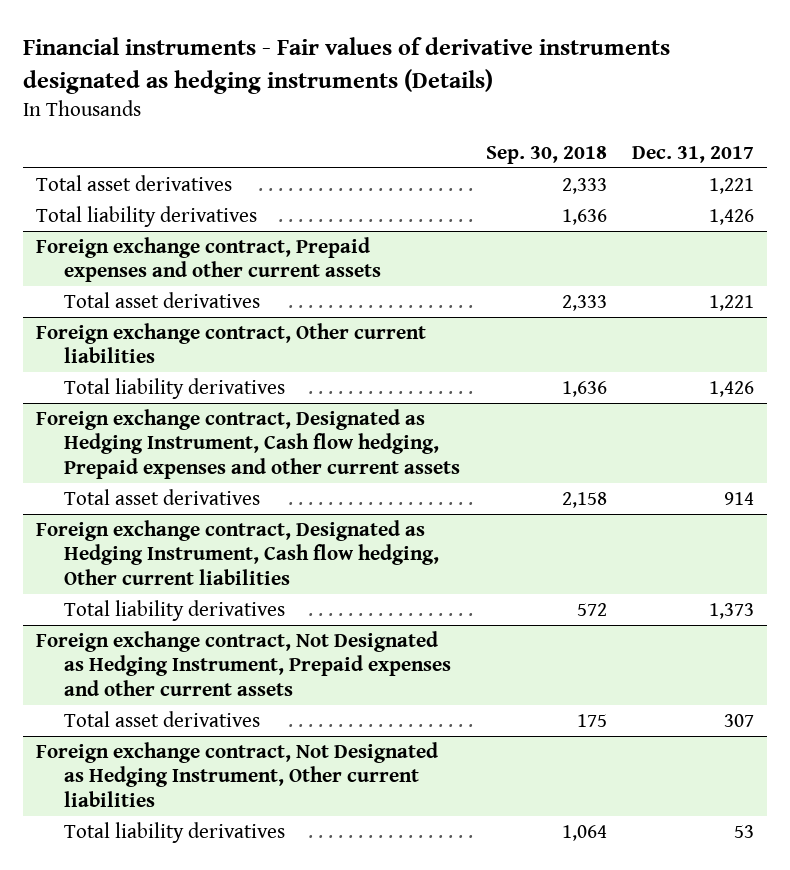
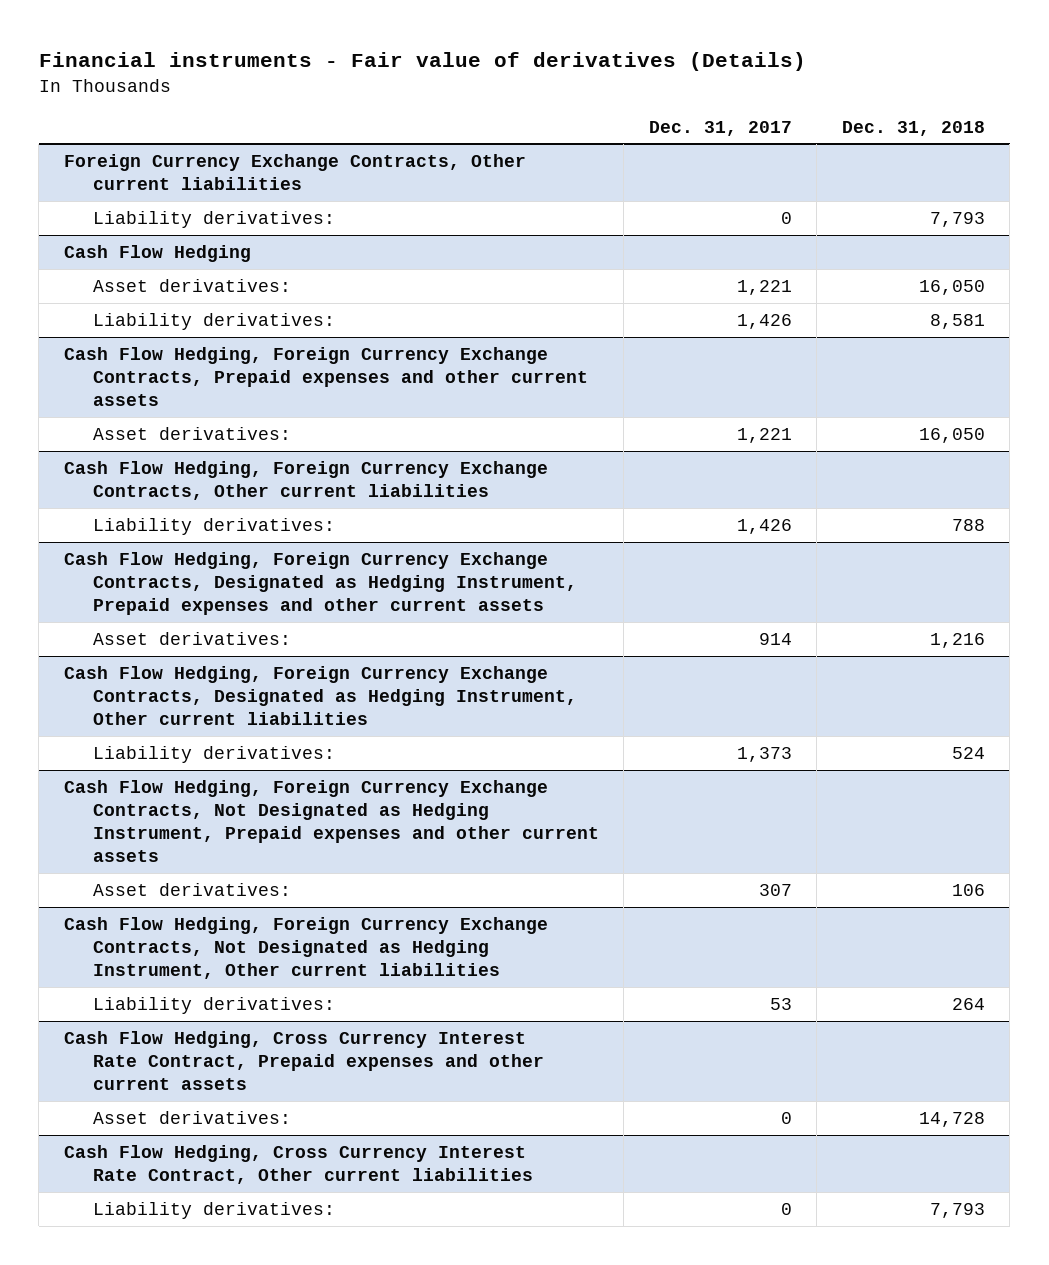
- Financial instruments - Fair values of derivative instruments designated as hedging instruments (Details)
+ Financial instruments - Fair value of derivatives (Details)
- | Sep. 30, 2018 | Dec. 31, 2017
+ | Dec. 31, 2017 | Dec. 31, 2018
- Total asset derivatives | 2,333 | 1,221
- Total liability derivatives | 1,636 | 1,426
- Foreign exchange contract, Prepaid expenses and other current assets
- Total asset derivatives | 2,333 | 1,221
- Foreign exchange contract, Other current liabilities
- Total liability derivatives | 1,636 | 1,426
- Foreign exchange contract, Designated as Hedging Instrument, Cash flow hedging, Prepaid expenses and other current assets
- Total asset derivatives | 2,158 | 914
- Foreign exchange contract, Designated as Hedging Instrument, Cash flow hedging, Other current liabilities
- Total liability derivatives | 572 | 1,373
- Foreign exchange contract, Not Designated as Hedging Instrument, Prepaid expenses and other current assets
- Total asset derivatives | 175 | 307
- Foreign exchange contract, Not Designated as Hedging Instrument, Other current liabilities
- Total liability derivatives | 1,064 | 53
+ Foreign Currency Exchange Contracts, Other current liabilities
+ Liability derivatives: | 0 | 7,793
+ Cash Flow Hedging
+ Asset derivatives: | 1,221 | 16,050
+ Liability derivatives: | 1,426 | 8,581
+ Cash Flow Hedging, Foreign Currency Exchange Contracts, Prepaid expenses and other current assets
+ Asset derivatives: | 1,221 | 16,050
+ Cash Flow Hedging, Foreign Currency Exchange Contracts, Other current liabilities
+ Liability derivatives: | 1,426 | 788
+ Cash Flow Hedging, Foreign Currency Exchange Contracts, Designated as Hedging Instrument, Prepaid expenses and other current assets
+ Asset derivatives: | 914 | 1,216
+ Cash Flow Hedging, Foreign Currency Exchange Contracts, Designated as Hedging Instrument, Other current liabilities
+ Liability derivatives: | 1,373 | 524
+ Cash Flow Hedging, Foreign Currency Exchange Contracts, Not Designated as Hedging Instrument, Prepaid expenses and other current assets
+ Asset derivatives: | 307 | 106
+ Cash Flow Hedging, Foreign Currency Exchange Contracts, Not Designated as Hedging Instrument, Other current liabilities
+ Liability derivatives: | 53 | 264
+ Cash Flow Hedging, Cross Currency Interest Rate Contract, Prepaid expenses and other current assets
+ Asset derivatives: | 0 | 14,728
+ Cash Flow Hedging, Cross Currency Interest Rate Contract, Other current liabilities
+ Liability derivatives: | 0 | 7,793

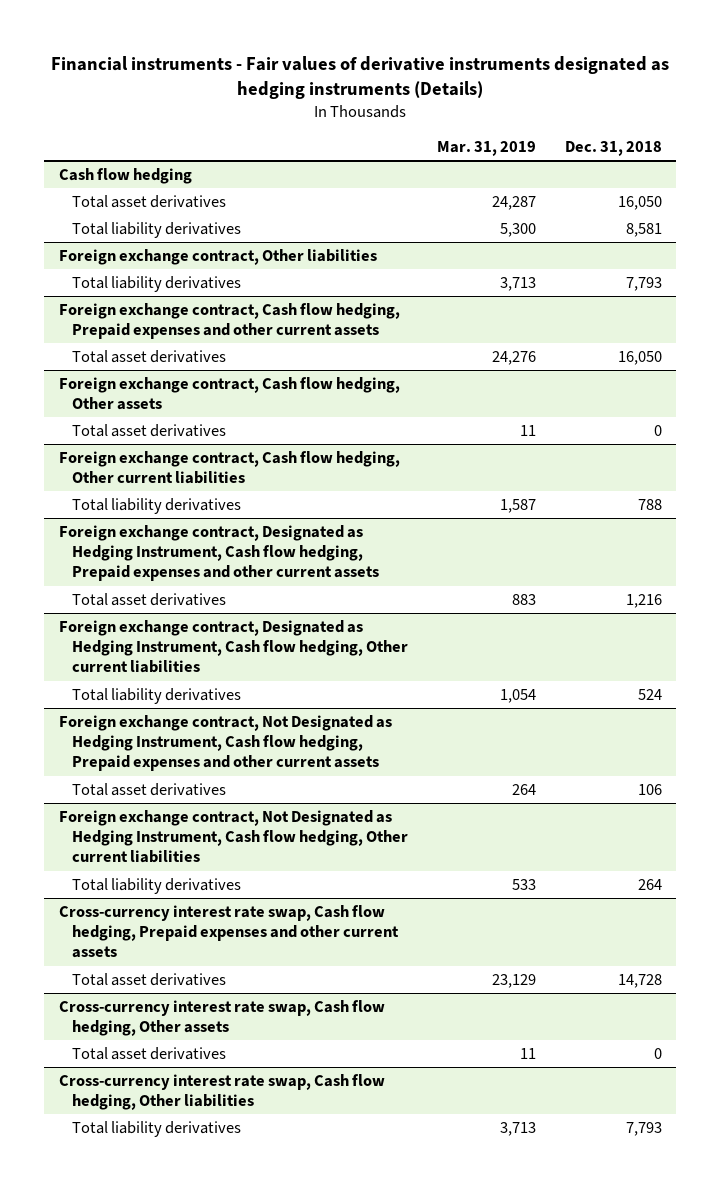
- Financial instruments - Fair value of derivatives (Details)
+ Financial instruments - Fair values of derivative instruments designated as hedging instruments (Details)
- | Dec. 31, 2017 | Dec. 31, 2018
+ | Mar. 31, 2019 | Dec. 31, 2018
- Foreign Currency Exchange Contracts, Other current liabilities
- Liability derivatives: | 0 | 7,793
- Cash Flow Hedging
- Asset derivatives: | 1,221 | 16,050
- Liability derivatives: | 1,426 | 8,581
- Cash Flow Hedging, Foreign Currency Exchange Contracts, Prepaid expenses and other current assets
- Asset derivatives: | 1,221 | 16,050
- Cash Flow Hedging, Foreign Currency Exchange Contracts, Other current liabilities
- Liability derivatives: | 1,426 | 788
- Cash Flow Hedging, Foreign Currency Exchange Contracts, Designated as Hedging Instrument, Prepaid expenses and other current assets
- Asset derivatives: | 914 | 1,216
- Cash Flow Hedging, Foreign Currency Exchange Contracts, Designated as Hedging Instrument, Other current liabilities
- Liability derivatives: | 1,373 | 524
- Cash Flow Hedging, Foreign Currency Exchange Contracts, Not Designated as Hedging Instrument, Prepaid expenses and other current assets
- Asset derivatives: | 307 | 106
- Cash Flow Hedging, Foreign Currency Exchange Contracts, Not Designated as Hedging Instrument, Other current liabilities
- Liability derivatives: | 53 | 264
- Cash Flow Hedging, Cross Currency Interest Rate Contract, Prepaid expenses and other current assets
- Asset derivatives: | 0 | 14,728
- Cash Flow Hedging, Cross Currency Interest Rate Contract, Other current liabilities
- Liability derivatives: | 0 | 7,793
+ Cash flow hedging
+ Total asset derivatives | 24,287 | 16,050
+ Total liability derivatives | 5,300 | 8,581
+ Foreign exchange contract, Other liabilities
+ Total liability derivatives | 3,713 | 7,793
+ Foreign exchange contract, Cash flow hedging, Prepaid expenses and other current assets
+ Total asset derivatives | 24,276 | 16,050
+ Foreign exchange contract, Cash flow hedging, Other assets
+ Total asset derivatives | 11 | 0
+ Foreign exchange contract, Cash flow hedging, Other current liabilities
+ Total liability derivatives | 1,587 | 788
+ Foreign exchange contract, Designated as Hedging Instrument, Cash flow hedging, Prepaid expenses and other current assets
+ Total asset derivatives | 883 | 1,216
+ Foreign exchange contract, Designated as Hedging Instrument, Cash flow hedging, Other current liabilities
+ Total liability derivatives | 1,054 | 524
+ Foreign exchange contract, Not Designated as Hedging Instrument, Cash flow hedging, Prepaid expenses and other current assets
+ Total asset derivatives | 264 | 106
+ Foreign exchange contract, Not Designated as Hedging Instrument, Cash flow hedging, Other current liabilities
+ Total liability derivatives | 533 | 264
+ Cross-currency interest rate swap, Cash flow hedging, Prepaid expenses and other current assets
+ Total asset derivatives | 23,129 | 14,728
+ Cross-currency interest rate swap, Cash flow hedging, Other assets
+ Total asset derivatives | 11 | 0
+ Cross-currency interest rate swap, Cash flow hedging, Other liabilities
+ Total liability derivatives | 3,713 | 7,793

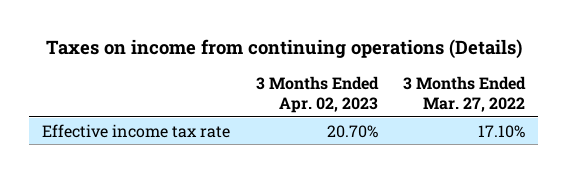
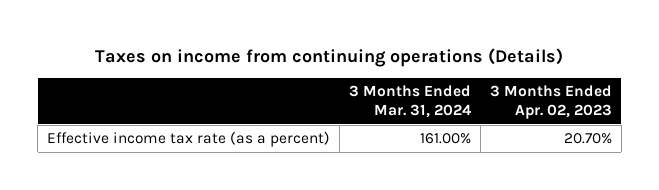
- | 3 Months Ended Apr. 02, 2023 | 3 Months Ended Mar. 27, 2022
+ | 3 Months Ended Mar. 31, 2024 | 3 Months Ended Apr. 02, 2023
- Effective income tax rate | 20.70% | 17.10%
+ Effective income tax rate (as a percent) | 161.00% | 20.70%

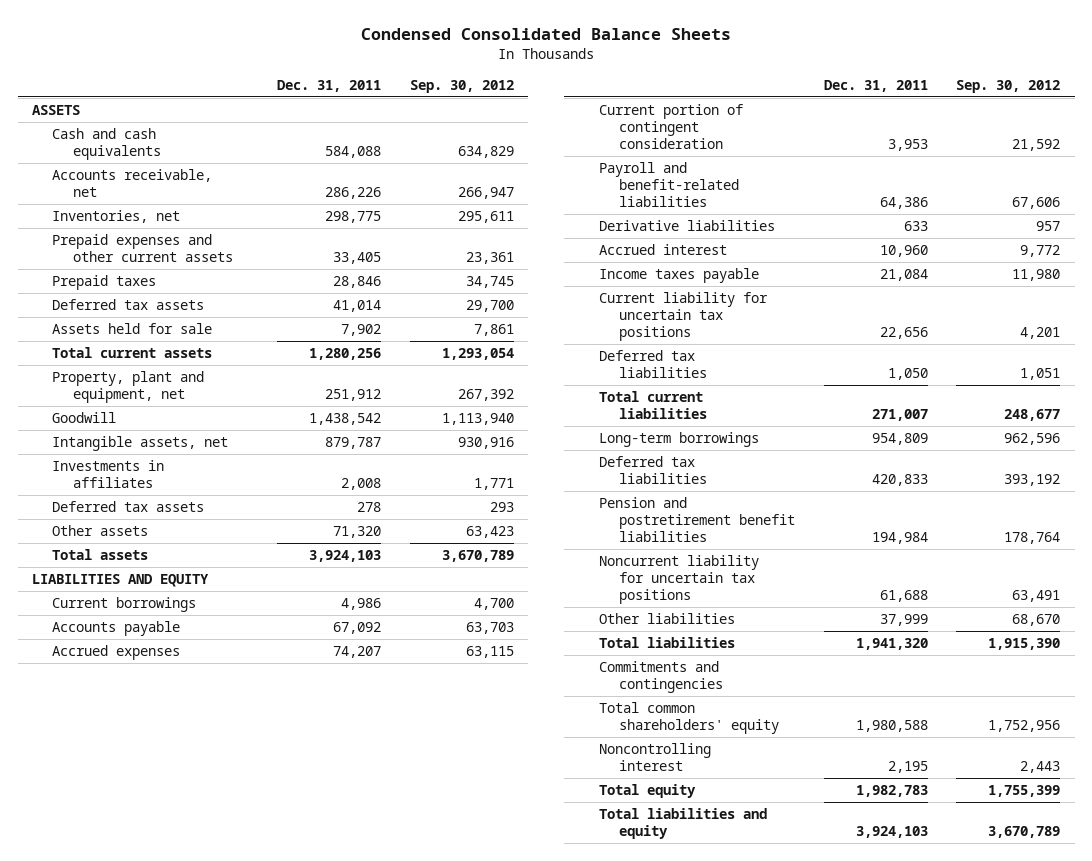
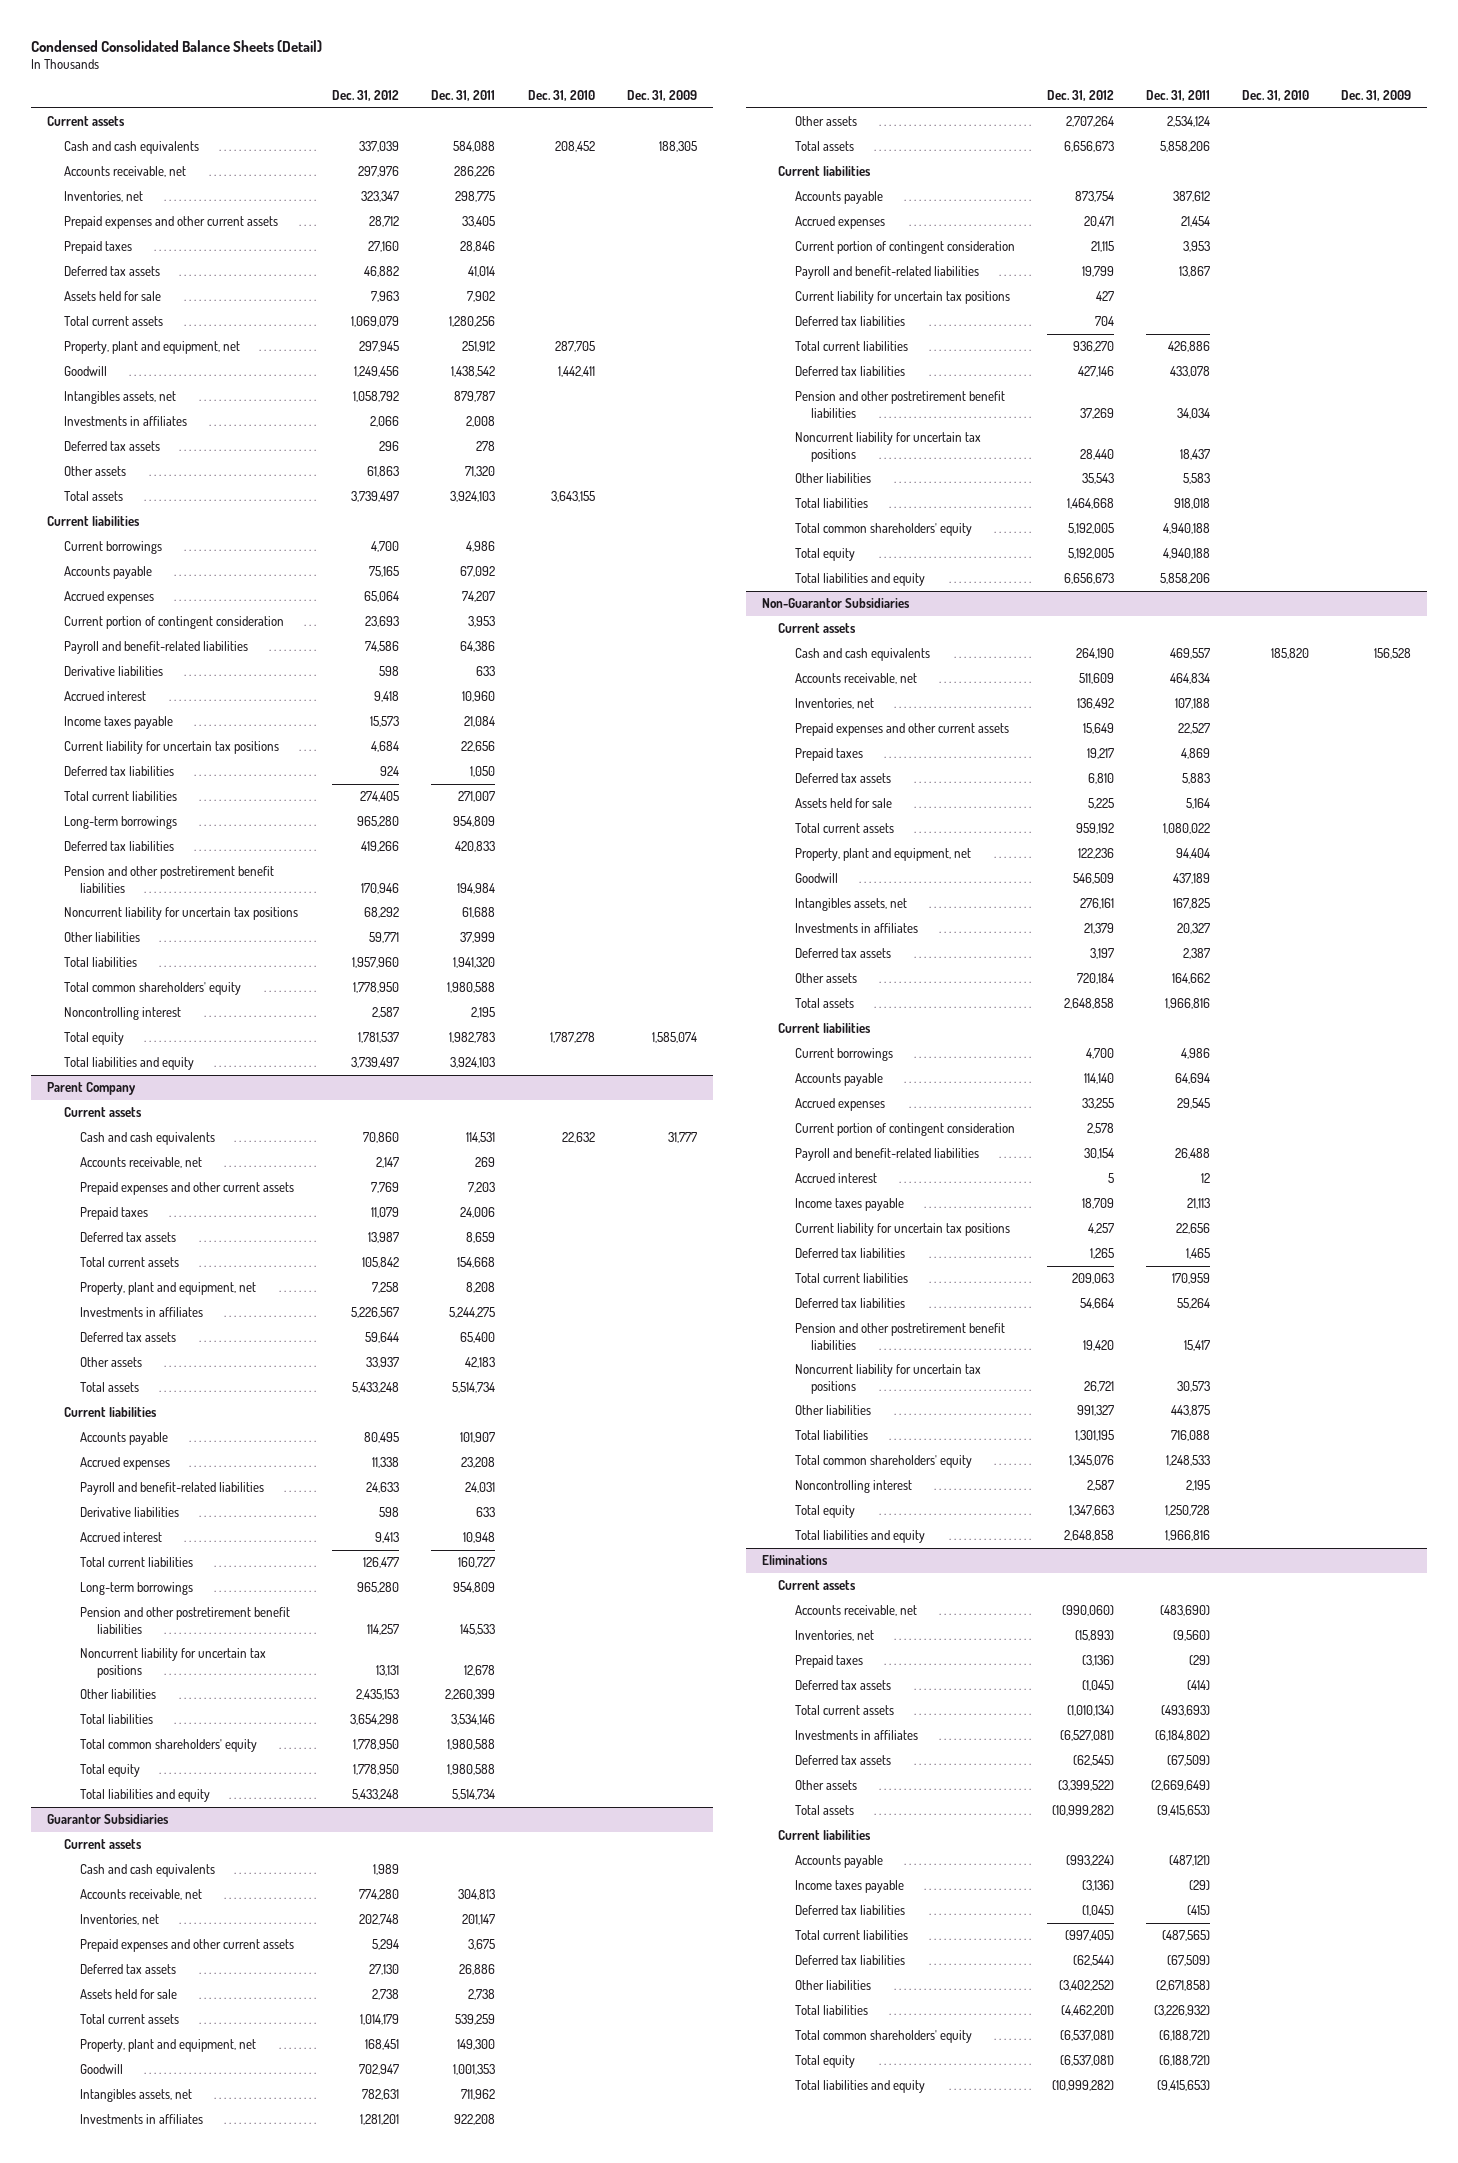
- Condensed Consolidated Balance Sheets
+ Condensed Consolidated Balance Sheets (Detail)
- | Dec. 31, 2011 | Sep. 30, 2012
+ | Dec. 31, 2012 | Dec. 31, 2011 | Dec. 31, 2010 | Dec. 31, 2009
- ASSETS
+ Current assets
- Intangible assets, net | 879,787 | 930,916
+ Intangibles assets, net | 1,058,792 | 879,787 | |
- LIABILITIES AND EQUITY
+ Current liabilities
- Pension and postretirement benefit liabilities | 194,984 | 178,764
+ Pension and other postretirement benefit liabilities | 170,946 | 194,984 | |
- Commitments and contingencies
+ Parent Company
+ Current assets
+ Cash and cash equivalents | 70,860 | 114,531 | 22,632 | 31,777
+ Accounts receivable, net | 2,147 | 269 | |
+ Prepaid expenses and other current assets | 7,769 | 7,203 | |
+ Prepaid taxes | 11,079 | 24,006 | |
+ Deferred tax assets | 13,987 | 8,659 | |
+ Total current assets | 105,842 | 154,668 | |
+ Property, plant and equipment, net | 7,258 | 8,208 | |
+ Investments in affiliates | 5,226,567 | 5,244,275 | |
+ Deferred tax assets | 59,644 | 65,400 | |
+ Other assets | 33,937 | 42,183 | |
+ Total assets | 5,433,248 | 5,514,734 | |
+ Current liabilities
+ Accounts payable | 80,495 | 101,907 | |
+ Accrued expenses | 11,338 | 23,208 | |
+ Payroll and benefit-related liabilities | 24,633 | 24,031 | |
+ Derivative liabilities | 598 | 633 | |
+ Accrued interest | 9,413 | 10,948 | |
+ Total current liabilities | 126,477 | 160,727 | |
+ Long-term borrowings | 965,280 | 954,809 | |
+ Pension and other postretirement benefit liabilities | 114,257 | 145,533 | |
+ Noncurrent liability for uncertain tax positions | 13,131 | 12,678 | |
+ Other liabilities | 2,435,153 | 2,260,399 | |
+ Total liabilities | 3,654,298 | 3,534,146 | |
+ Total common shareholders' equity | 1,778,950 | 1,980,588 | |
+ Total equity | 1,778,950 | 1,980,588 | |
+ Total liabilities and equity | 5,433,248 | 5,514,734 | |
+ Guarantor Subsidiaries
+ Current assets
+ Cash and cash equivalents | 1,989 | | |
+ Accounts receivable, net | 774,280 | 304,813 | |
+ Inventories, net | 202,748 | 201,147 | |
+ Prepaid expenses and other current assets | 5,294 | 3,675 | |
+ Deferred tax assets | 27,130 | 26,886 | |
+ Assets held for sale | 2,738 | 2,738 | |
+ Total current assets | 1,014,179 | 539,259 | |
+ Property, plant and equipment, net | 168,451 | 149,300 | |
+ Goodwill | 702,947 | 1,001,353 | |
+ Intangibles assets, net | 782,631 | 711,962 | |
+ Investments in affiliates | 1,281,201 | 922,208 | |
+ Other assets | 2,707,264 | 2,534,124 | |
+ Total assets | 6,656,673 | 5,858,206 | |
+ Current liabilities
+ Accounts payable | 873,754 | 387,612 | |
+ Accrued expenses | 20,471 | 21,454 | |
+ Current portion of contingent consideration | 21,115 | 3,953 | |
+ Payroll and benefit-related liabilities | 19,799 | 13,867 | |
+ Current liability for uncertain tax positions | 427 | | |
+ Deferred tax liabilities | 704 | | |
+ Total current liabilities | 936,270 | 426,886 | |
+ Deferred tax liabilities | 427,146 | 433,078 | |
+ Pension and other postretirement benefit liabilities | 37,269 | 34,034 | |
+ Noncurrent liability for uncertain tax positions | 28,440 | 18,437 | |
+ Other liabilities | 35,543 | 5,583 | |
+ Total liabilities | 1,464,668 | 918,018 | |
+ Total common shareholders' equity | 5,192,005 | 4,940,188 | |
+ Total equity | 5,192,005 | 4,940,188 | |
+ Total liabilities and equity | 6,656,673 | 5,858,206 | |
+ Non-Guarantor Subsidiaries
+ Current assets
+ Cash and cash equivalents | 264,190 | 469,557 | 185,820 | 156,528
+ Accounts receivable, net | 511,609 | 464,834 | |
+ Inventories, net | 136,492 | 107,188 | |
+ Prepaid expenses and other current assets | 15,649 | 22,527 | |
+ Prepaid taxes | 19,217 | 4,869 | |
+ Deferred tax assets | 6,810 | 5,883 | |
+ Assets held for sale | 5,225 | 5,164 | |
+ Total current assets | 959,192 | 1,080,022 | |
+ Property, plant and equipment, net | 122,236 | 94,404 | |
+ Goodwill | 546,509 | 437,189 | |
+ Intangibles assets, net | 276,161 | 167,825 | |
+ Investments in affiliates | 21,379 | 20,327 | |
+ Deferred tax assets | 3,197 | 2,387 | |
+ Other assets | 720,184 | 164,662 | |
+ Total assets | 2,648,858 | 1,966,816 | |
+ Current liabilities
+ Current borrowings | 4,700 | 4,986 | |
+ Accounts payable | 114,140 | 64,694 | |
+ Accrued expenses | 33,255 | 29,545 | |
+ Current portion of contingent consideration | 2,578 | | |
+ Payroll and benefit-related liabilities | 30,154 | 26,488 | |
+ Accrued interest | 5 | 12 | |
+ Income taxes payable | 18,709 | 21,113 | |
+ Current liability for uncertain tax positions | 4,257 | 22,656 | |
+ Deferred tax liabilities | 1,265 | 1,465 | |
+ Total current liabilities | 209,063 | 170,959 | |
+ Deferred tax liabilities | 54,664 | 55,264 | |
+ Pension and other postretirement benefit liabilities | 19,420 | 15,417 | |
+ Noncurrent liability for uncertain tax positions | 26,721 | 30,573 | |
+ Other liabilities | 991,327 | 443,875 | |
+ Total liabilities | 1,301,195 | 716,088 | |
+ Total common shareholders' equity | 1,345,076 | 1,248,533 | |
+ Noncontrolling interest | 2,587 | 2,195 | |
+ Total equity | 1,347,663 | 1,250,728 | |
+ Total liabilities and equity | 2,648,858 | 1,966,816 | |
+ Eliminations
+ Current assets
+ Accounts receivable, net | (990,060) | (483,690) | |
+ Inventories, net | (15,893) | (9,560) | |
+ Prepaid taxes | (3,136) | (29) | |
+ Deferred tax assets | (1,045) | (414) | |
+ Total current assets | (1,010,134) | (493,693) | |
+ Investments in affiliates | (6,527,081) | (6,184,802) | |
+ Deferred tax assets | (62,545) | (67,509) | |
+ Other assets | (3,399,522) | (2,669,649) | |
+ Total assets | (10,999,282) | (9,415,653) | |
+ Current liabilities
+ Accounts payable | (993,224) | (487,121) | |
+ Income taxes payable | (3,136) | (29) | |
+ Deferred tax liabilities | (1,045) | (415) | |
+ Total current liabilities | (997,405) | (487,565) | |
+ Deferred tax liabilities | (62,544) | (67,509) | |
+ Other liabilities | (3,402,252) | (2,671,858) | |
+ Total liabilities | (4,462,201) | (3,226,932) | |
+ Total common shareholders' equity | (6,537,081) | (6,188,721) | |
+ Total equity | (6,537,081) | (6,188,721) | |
+ Total liabilities and equity | (10,999,282) | (9,415,653) | |

